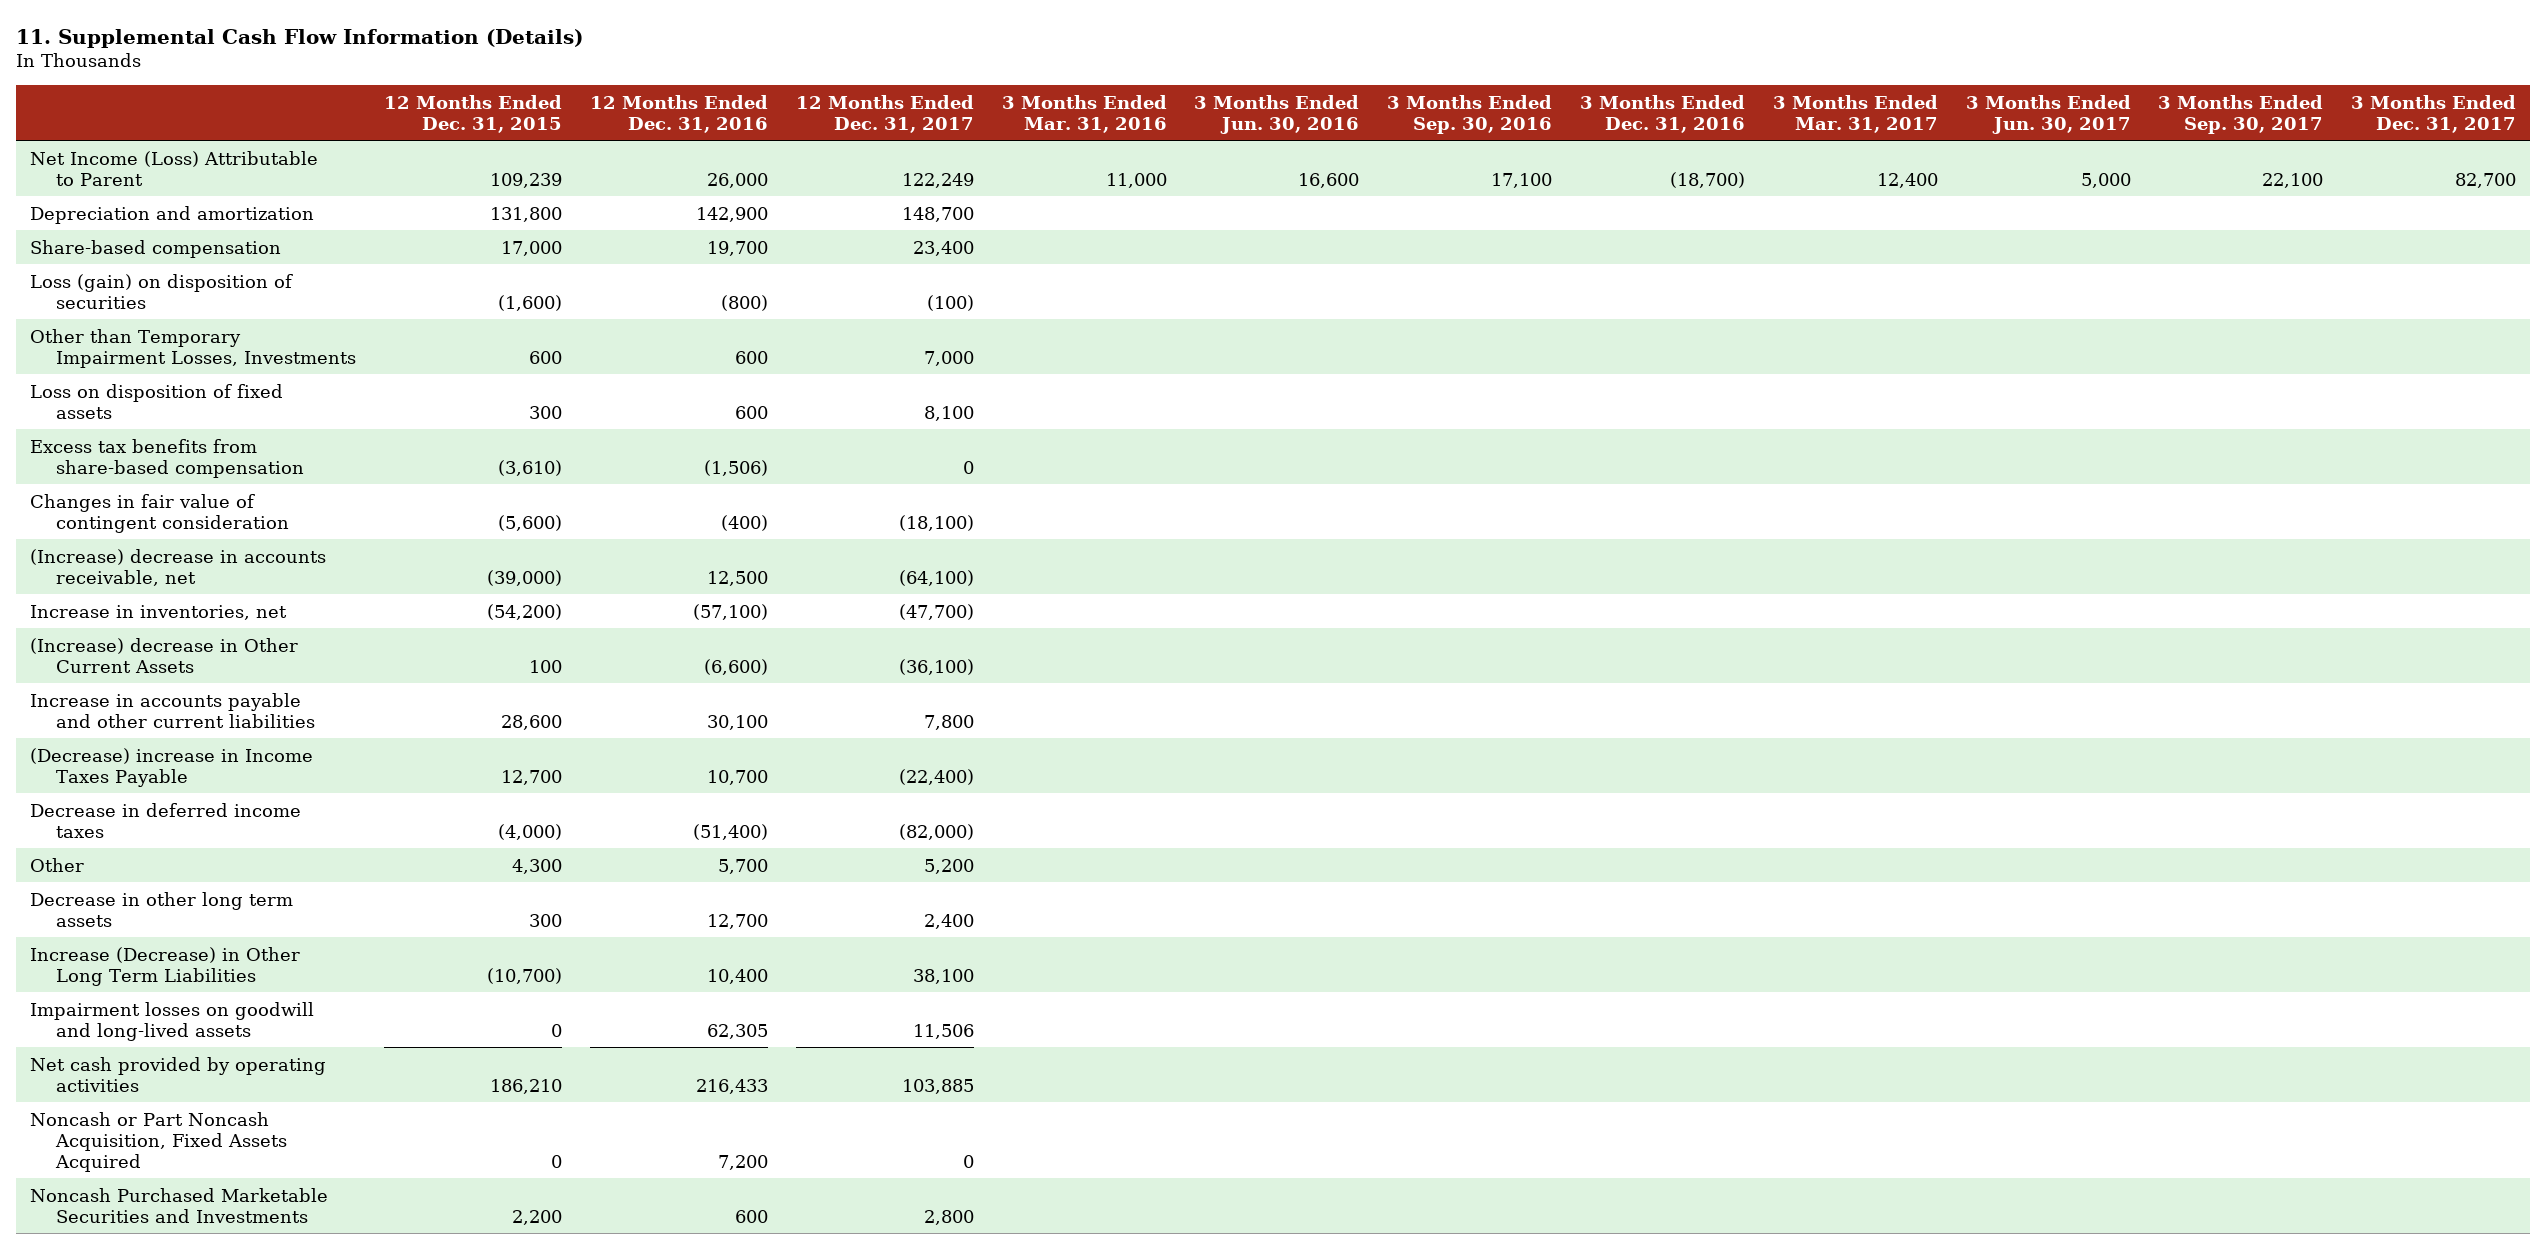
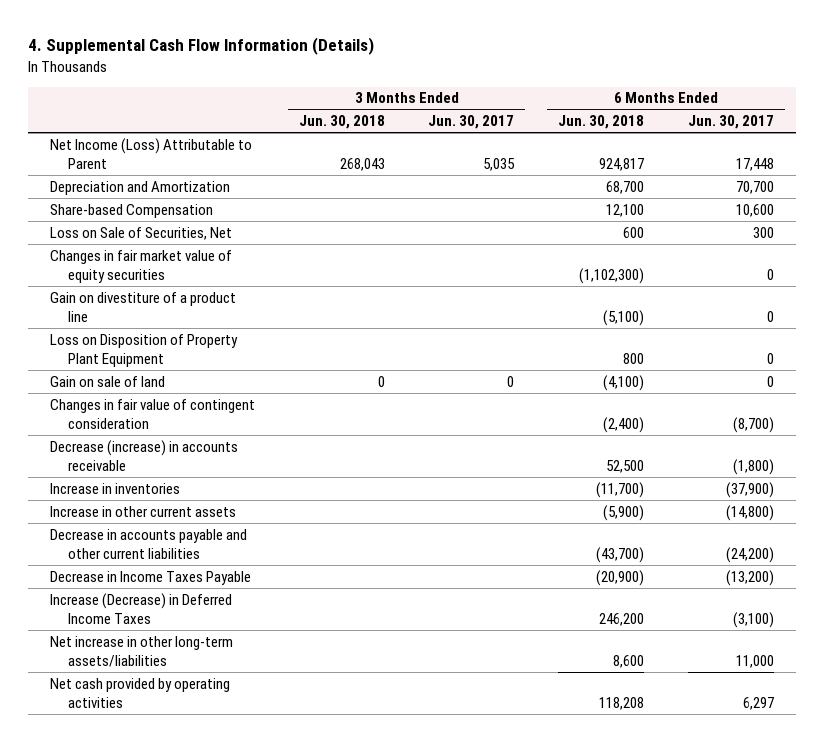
- 11. Supplemental Cash Flow Information (Details)
+ 4. Supplemental Cash Flow Information (Details)
- | 12 Months Ended Dec. 31, 2015 | 12 Months Ended Dec. 31, 2016 | 12 Months Ended Dec. 31, 2017 | 3 Months Ended Mar. 31, 2016 | 3 Months Ended Jun. 30, 2016 | 3 Months Ended Sep. 30, 2016 | 3 Months Ended Dec. 31, 2016 | 3 Months Ended Mar. 31, 2017 | 3 Months Ended Jun. 30, 2017 | 3 Months Ended Sep. 30, 2017 | 3 Months Ended Dec. 31, 2017
+ | 3 Months Ended Jun. 30, 2018 | 3 Months Ended Jun. 30, 2017 | 6 Months Ended Jun. 30, 2018 | 6 Months Ended Jun. 30, 2017
- Net Income (Loss) Attributable to Parent | 109,239 | 26,000 | 122,249 | 11,000 | 16,600 | 17,100 | (18,700) | 12,400 | 5,000 | 22,100 | 82,700
- Depreciation and amortization | 131,800 | 142,900 | 148,700 | | | | | | | |
- Share-based compensation | 17,000 | 19,700 | 23,400 | | | | | | | |
- Loss (gain) on disposition of securities | (1,600) | (800) | (100) | | | | | | | |
- Other than Temporary Impairment Losses, Investments | 600 | 600 | 7,000 | | | | | | | |
- Loss on disposition of fixed assets | 300 | 600 | 8,100 | | | | | | | |
- Excess tax benefits from share-based compensation | (3,610) | (1,506) | 0 | | | | | | | |
+ Net Income (Loss) Attributable to Parent | 268,043 | 5,035 | 924,817 | 17,448
+ Depreciation and Amortization | | | 68,700 | 70,700
+ Share-based Compensation | | | 12,100 | 10,600
+ Loss on Sale of Securities, Net | | | 600 | 300
+ Changes in fair market value of equity securities | | | (1,102,300) | 0
+ Gain on divestiture of a product line | | | (5,100) | 0
+ Loss on Disposition of Property Plant Equipment | | | 800 | 0
+ Gain on sale of land | 0 | 0 | (4,100) | 0
- (Increase) decrease in accounts receivable, net | (39,000) | 12,500 | (64,100) | | | | | | | |
- Increase in inventories, net | (54,200) | (57,100) | (47,700) | | | | | | | |
- (Increase) decrease in Other Current Assets | 100 | (6,600) | (36,100) | | | | | | | |
- Increase in accounts payable and other current liabilities | 28,600 | 30,100 | 7,800 | | | | | | | |
- (Decrease) increase in Income Taxes Payable | 12,700 | 10,700 | (22,400) | | | | | | | |
- Decrease in deferred income taxes | (4,000) | (51,400) | (82,000) | | | | | | | |
- Other | 4,300 | 5,700 | 5,200 | | | | | | | |
- Decrease in other long term assets | 300 | 12,700 | 2,400 | | | | | | | |
- Increase (Decrease) in Other Long Term Liabilities | (10,700) | 10,400 | 38,100 | | | | | | | |
- Impairment losses on goodwill and long-lived assets | 0 | 62,305 | 11,506 | | | | | | | |
+ Decrease (increase) in accounts receivable | | | 52,500 | (1,800)
+ Increase in inventories | | | (11,700) | (37,900)
+ Increase in other current assets | | | (5,900) | (14,800)
+ Decrease in accounts payable and other current liabilities | | | (43,700) | (24,200)
+ Decrease in Income Taxes Payable | | | (20,900) | (13,200)
+ Increase (Decrease) in Deferred Income Taxes | | | 246,200 | (3,100)
+ Net increase in other long-term assets/liabilities | | | 8,600 | 11,000
- Noncash or Part Noncash Acquisition, Fixed Assets Acquired | 0 | 7,200 | 0 | | | | | | | |
- Noncash Purchased Marketable Securities and Investments | 2,200 | 600 | 2,800 | | | | | | | |

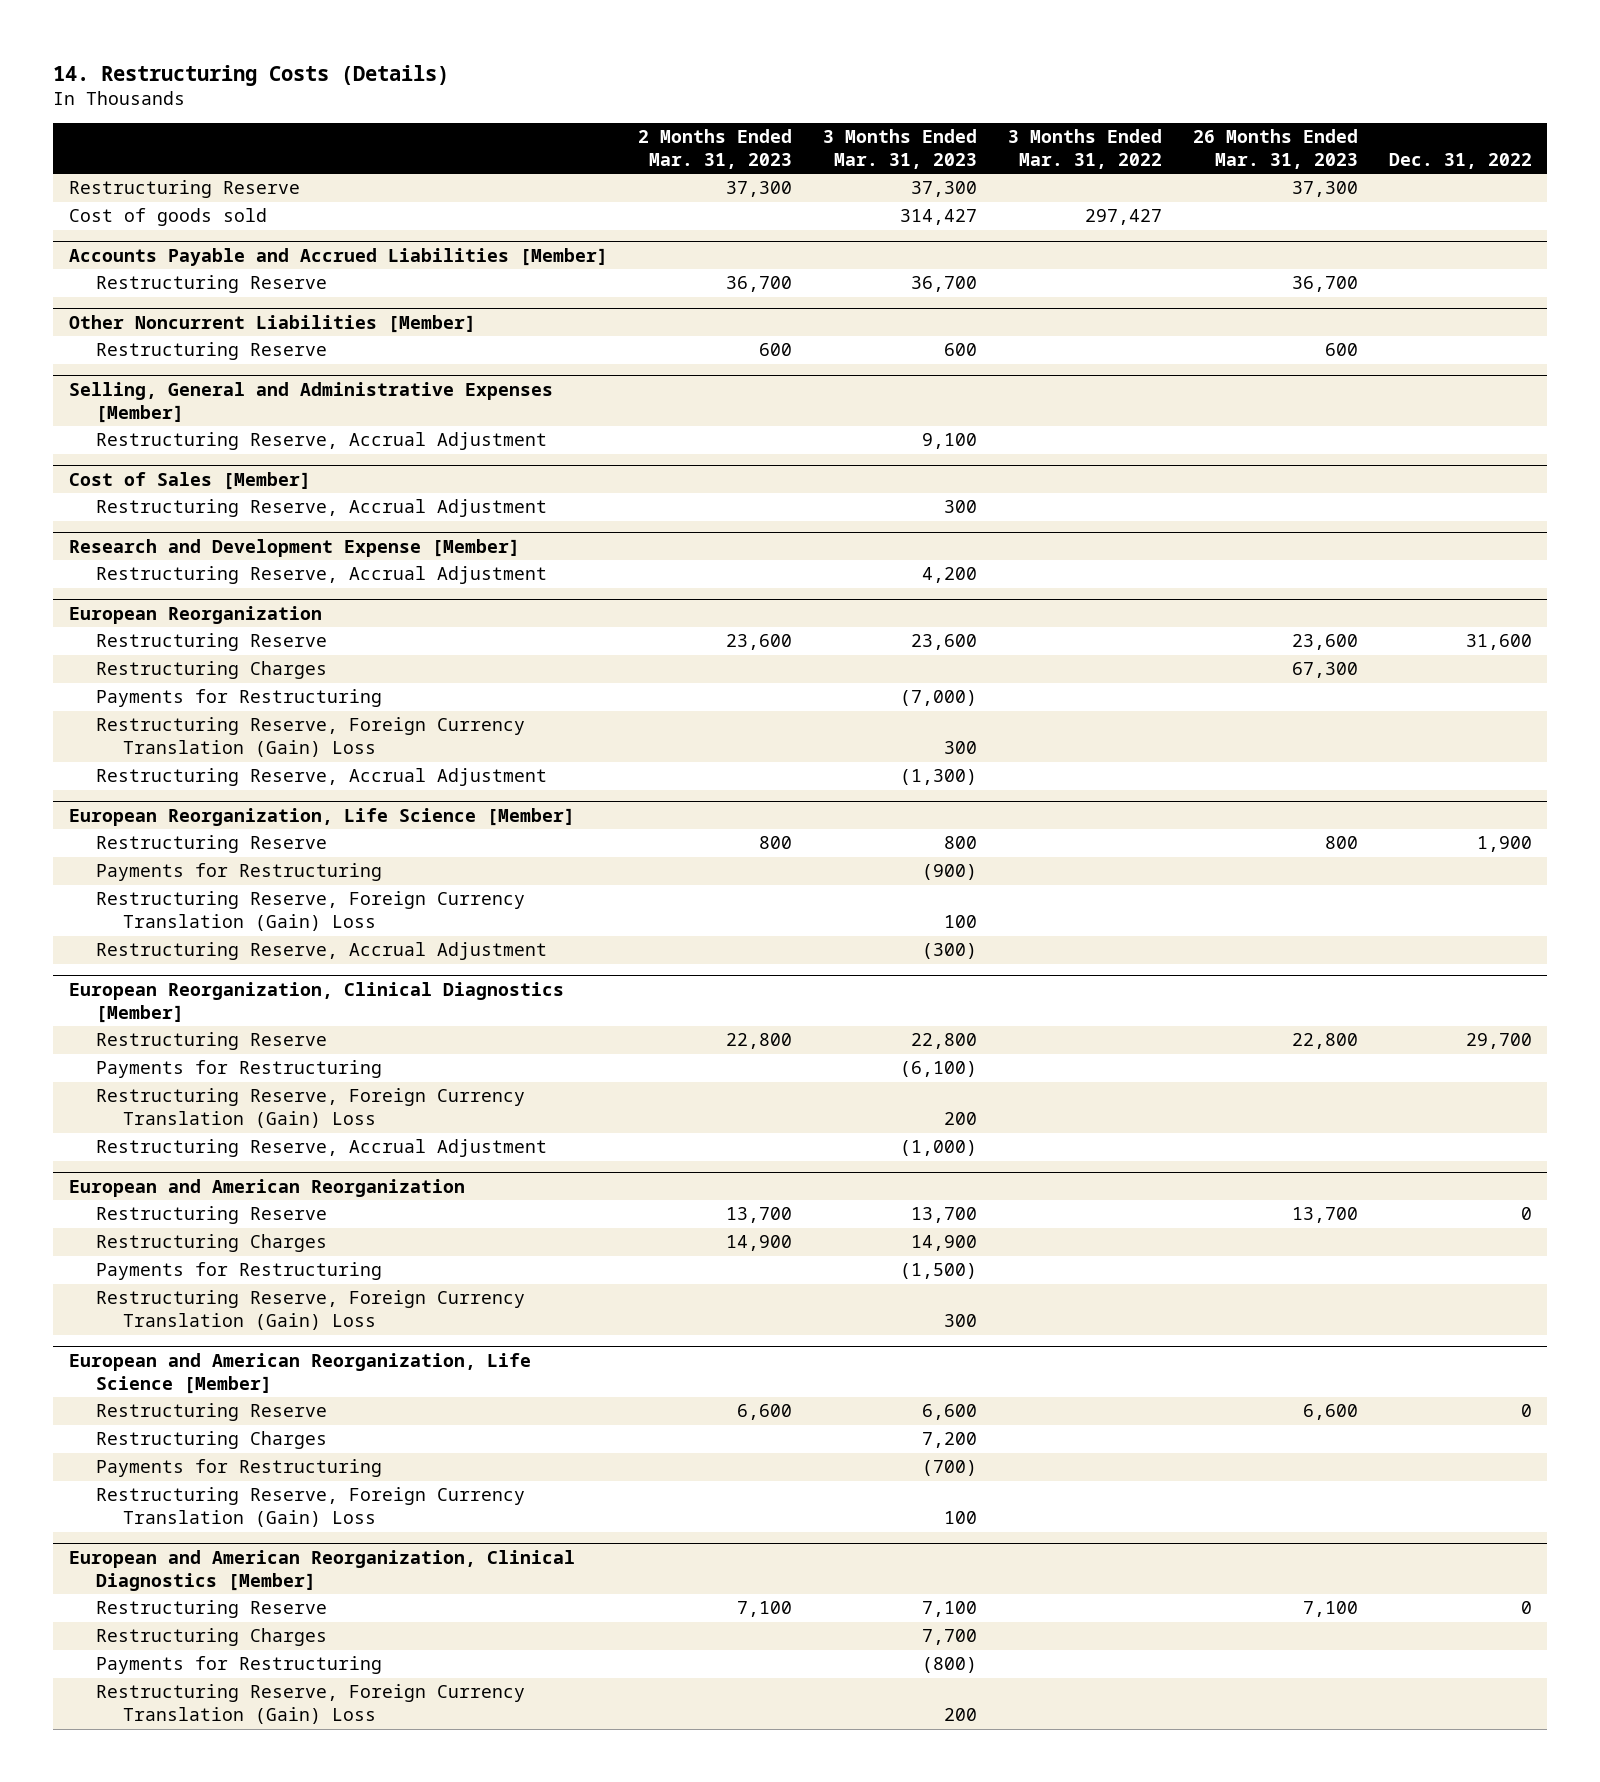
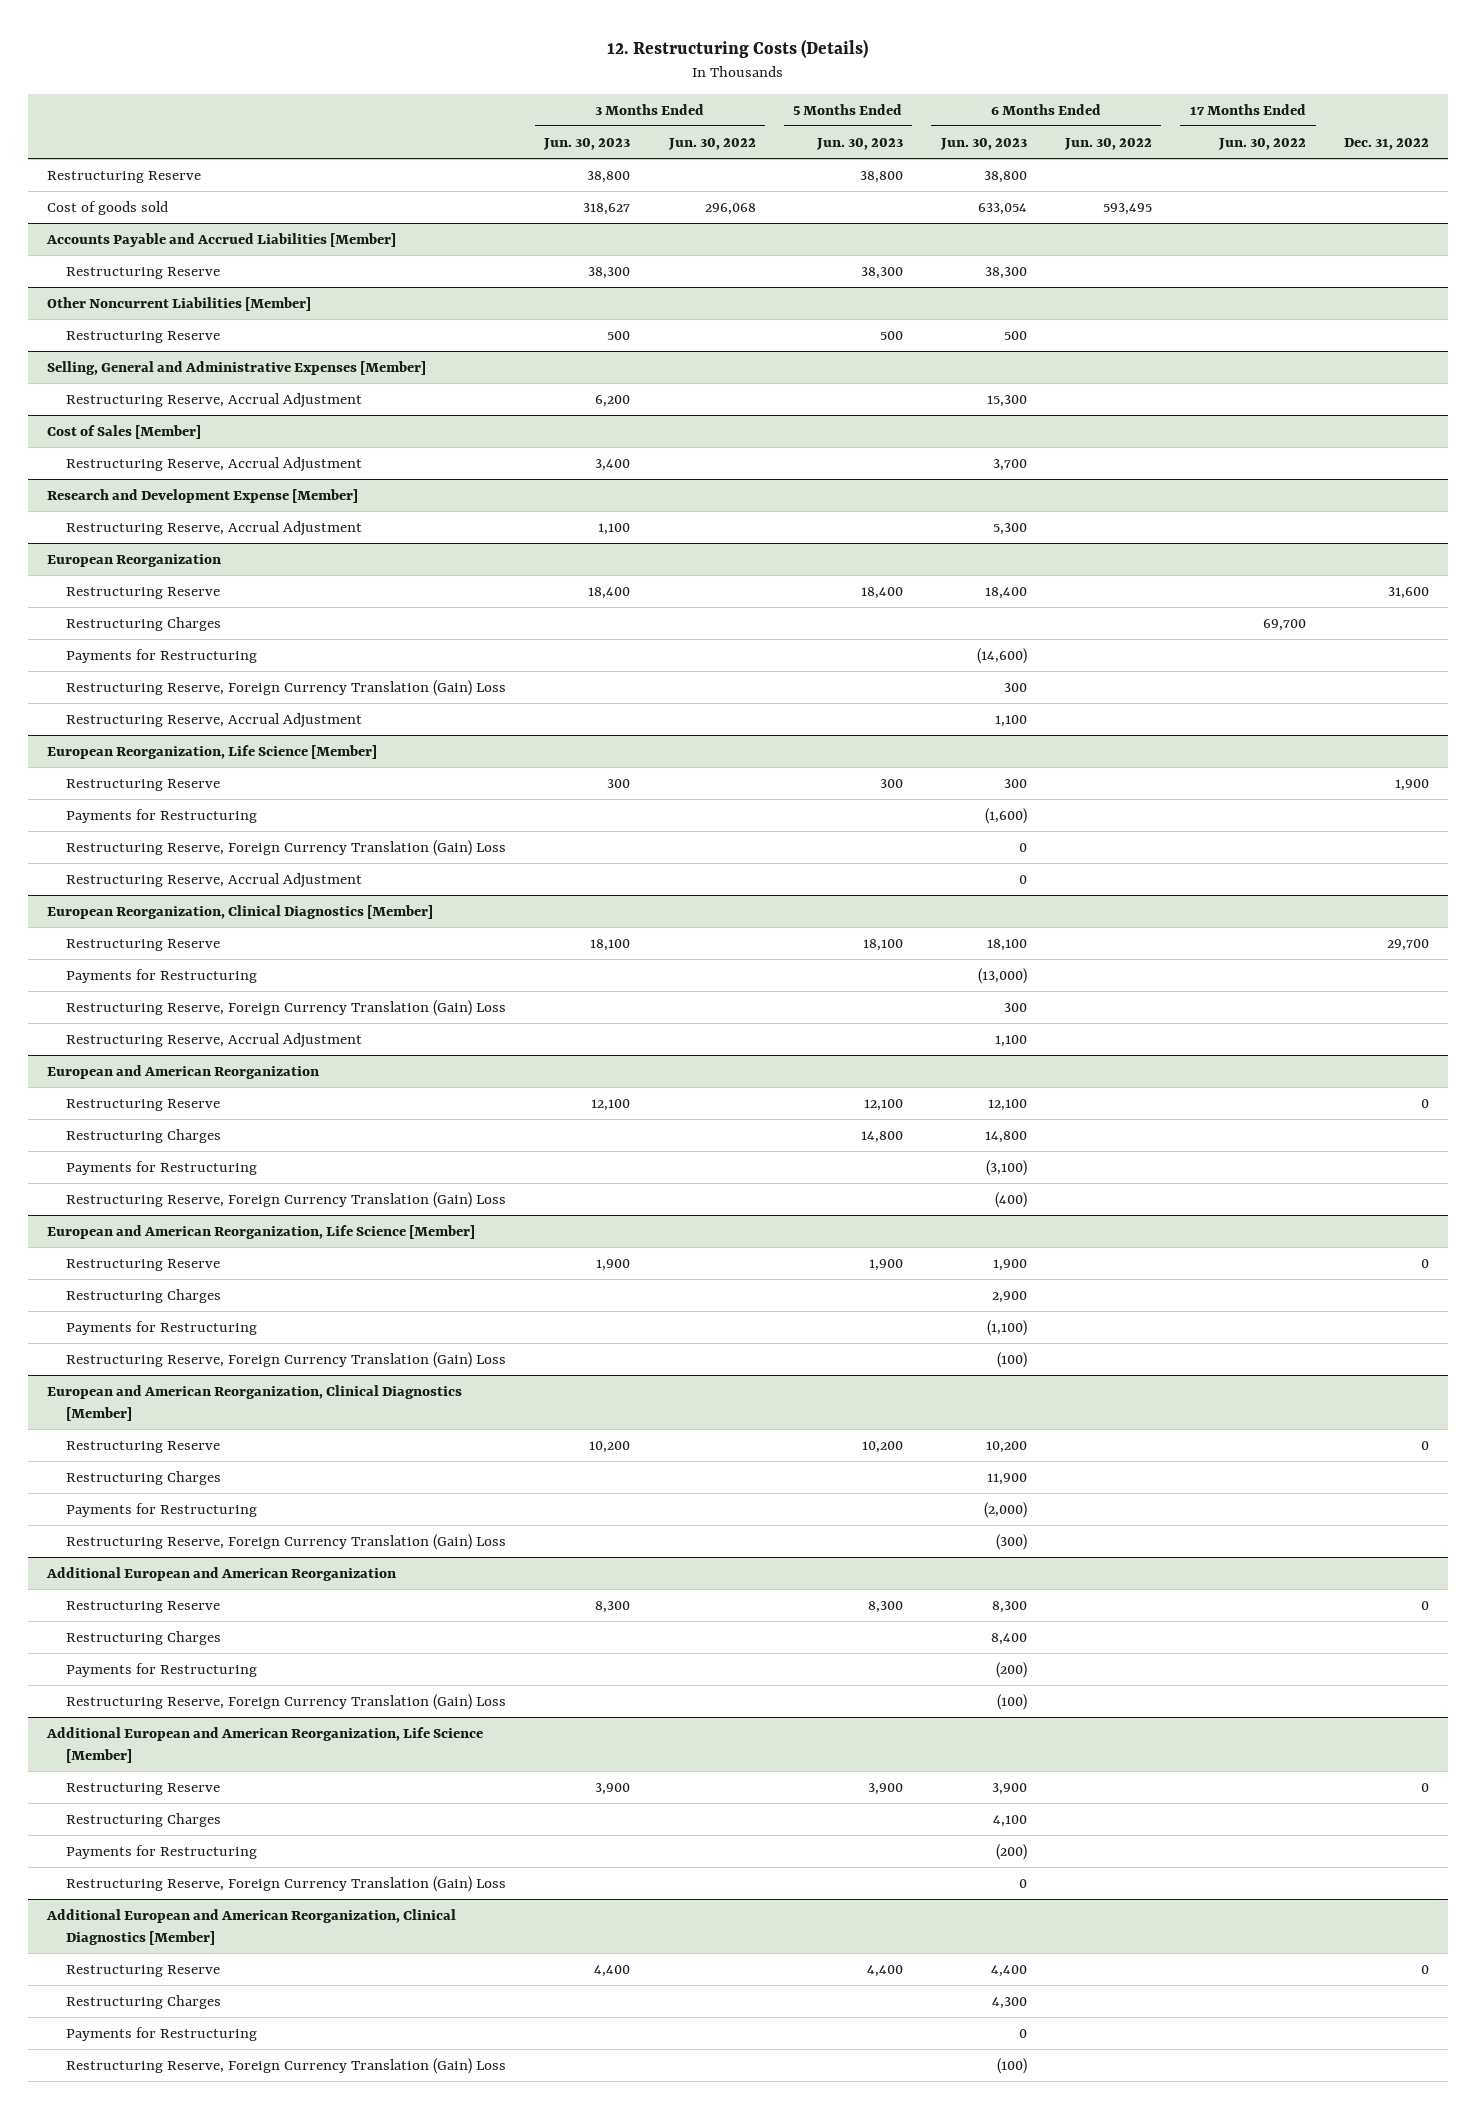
- 14. Restructuring Costs (Details)
+ 12. Restructuring Costs (Details)
- | 2 Months Ended Mar. 31, 2023 | 3 Months Ended Mar. 31, 2023 | 3 Months Ended Mar. 31, 2022 | 26 Months Ended Mar. 31, 2023 | Dec. 31, 2022
+ | 3 Months Ended Jun. 30, 2023 | 3 Months Ended Jun. 30, 2022 | 5 Months Ended Jun. 30, 2023 | 6 Months Ended Jun. 30, 2023 | 6 Months Ended Jun. 30, 2022 | 17 Months Ended Jun. 30, 2022 | Dec. 31, 2022
+ Additional European and American Reorganization
+ Restructuring Reserve | 8,300 | | 8,300 | 8,300 | | | 0
+ Restructuring Charges | | | | 8,400 | | |
+ Payments for Restructuring | | | | (200) | | |
+ Restructuring Reserve, Foreign Currency Translation (Gain) Loss | | | | (100) | | |
+ Additional European and American Reorganization, Life Science [Member]
+ Restructuring Reserve | 3,900 | | 3,900 | 3,900 | | | 0
+ Restructuring Charges | | | | 4,100 | | |
+ Payments for Restructuring | | | | (200) | | |
+ Restructuring Reserve, Foreign Currency Translation (Gain) Loss | | | | 0 | | |
+ Additional European and American Reorganization, Clinical Diagnostics [Member]
+ Restructuring Reserve | 4,400 | | 4,400 | 4,400 | | | 0
+ Restructuring Charges | | | | 4,300 | | |
+ Payments for Restructuring | | | | 0 | | |
+ Restructuring Reserve, Foreign Currency Translation (Gain) Loss | | | | (100) | | |

